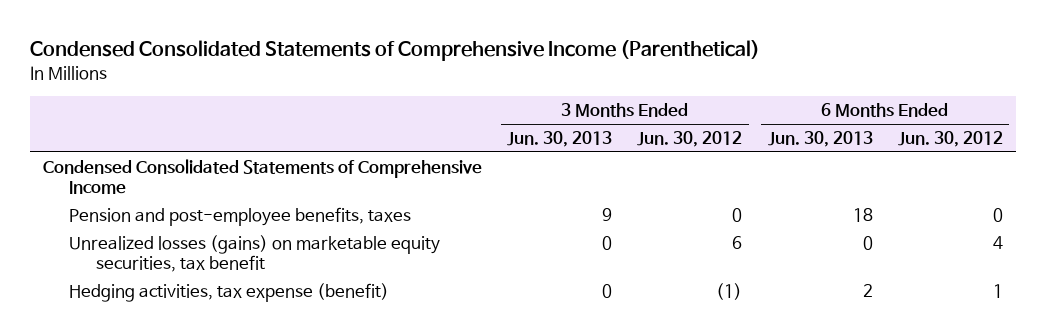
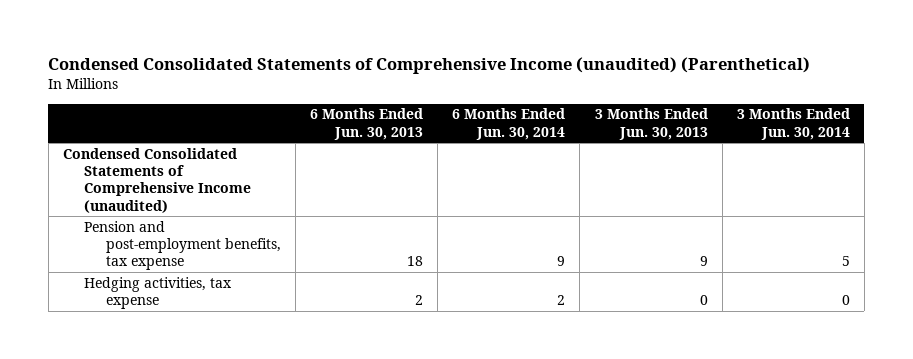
- Condensed Consolidated Statements of Comprehensive Income (Parenthetical)
+ Condensed Consolidated Statements of Comprehensive Income (unaudited) (Parenthetical)
- | 3 Months Ended Jun. 30, 2013 | 3 Months Ended Jun. 30, 2012 | 6 Months Ended Jun. 30, 2013 | 6 Months Ended Jun. 30, 2012
+ | 6 Months Ended Jun. 30, 2013 | 6 Months Ended Jun. 30, 2014 | 3 Months Ended Jun. 30, 2013 | 3 Months Ended Jun. 30, 2014
- Condensed Consolidated Statements of Comprehensive Income
- Pension and post-employee benefits, taxes | 9 | 0 | 18 | 0
- Unrealized losses (gains) on marketable equity securities, tax benefit | 0 | 6 | 0 | 4
- Hedging activities, tax expense (benefit) | 0 | (1) | 2 | 1
+ Condensed Consolidated Statements of Comprehensive Income (unaudited)
+ Pension and post-employment benefits, tax expense | 18 | 9 | 9 | 5
+ Hedging activities, tax expense | 2 | 2 | 0 | 0

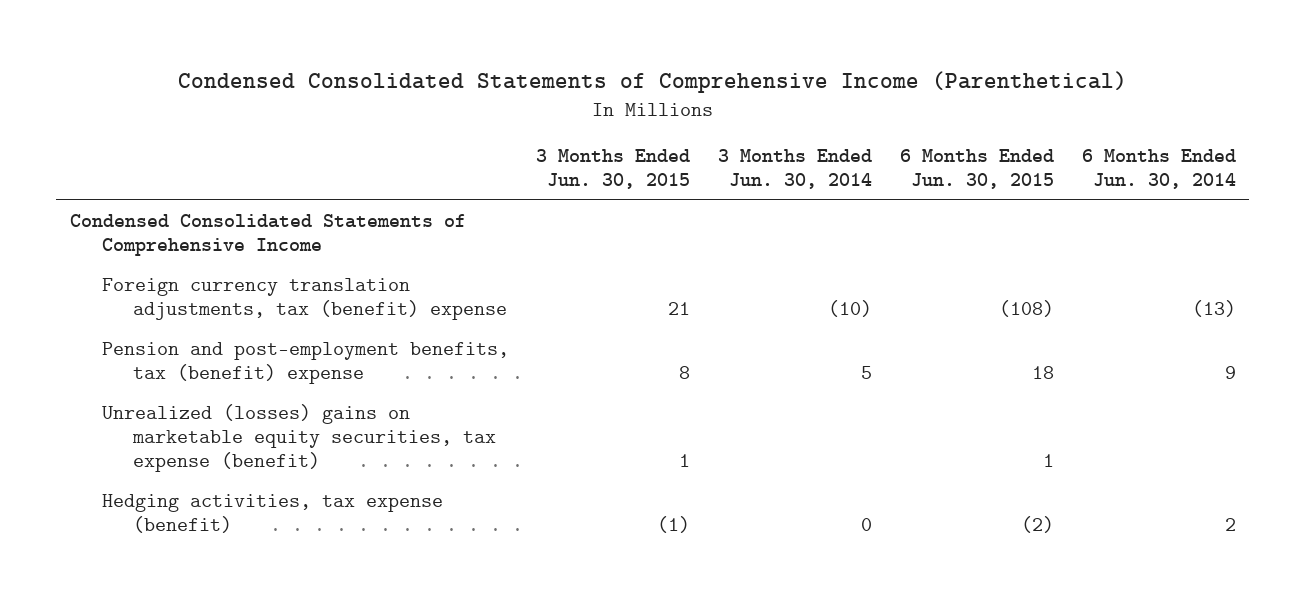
- Condensed Consolidated Statements of Comprehensive Income (unaudited) (Parenthetical)
+ Condensed Consolidated Statements of Comprehensive Income (Parenthetical)
- | 6 Months Ended Jun. 30, 2013 | 6 Months Ended Jun. 30, 2014 | 3 Months Ended Jun. 30, 2013 | 3 Months Ended Jun. 30, 2014
+ | 3 Months Ended Jun. 30, 2015 | 3 Months Ended Jun. 30, 2014 | 6 Months Ended Jun. 30, 2015 | 6 Months Ended Jun. 30, 2014
- Condensed Consolidated Statements of Comprehensive Income (unaudited)
- Pension and post-employment benefits, tax expense | 18 | 9 | 9 | 5
- Hedging activities, tax expense | 2 | 2 | 0 | 0
+ Condensed Consolidated Statements of Comprehensive Income
+ Foreign currency translation adjustments, tax (benefit) expense | 21 | (10) | (108) | (13)
+ Pension and post-employment benefits, tax (benefit) expense | 8 | 5 | 18 | 9
+ Unrealized (losses) gains on marketable equity securities, tax expense (benefit) | 1 | | 1 |
+ Hedging activities, tax expense (benefit) | (1) | 0 | (2) | 2

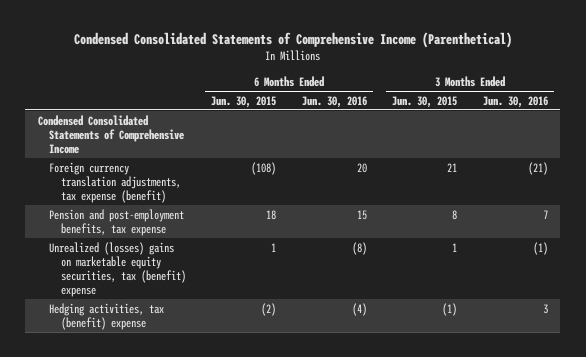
- | 3 Months Ended Jun. 30, 2015 | 3 Months Ended Jun. 30, 2014 | 6 Months Ended Jun. 30, 2015 | 6 Months Ended Jun. 30, 2014
+ | 6 Months Ended Jun. 30, 2015 | 6 Months Ended Jun. 30, 2016 | 3 Months Ended Jun. 30, 2015 | 3 Months Ended Jun. 30, 2016
- Foreign currency translation adjustments, tax (benefit) expense | 21 | (10) | (108) | (13)
- Pension and post-employment benefits, tax (benefit) expense | 8 | 5 | 18 | 9
- Unrealized (losses) gains on marketable equity securities, tax expense (benefit) | 1 | | 1 |
- Hedging activities, tax expense (benefit) | (1) | 0 | (2) | 2
+ Foreign currency translation adjustments, tax expense (benefit) | (108) | 20 | 21 | (21)
+ Pension and post-employment benefits, tax expense | 18 | 15 | 8 | 7
+ Unrealized (losses) gains on marketable equity securities, tax (benefit) expense | 1 | (8) | 1 | (1)
+ Hedging activities, tax (benefit) expense | (2) | (4) | (1) | 3

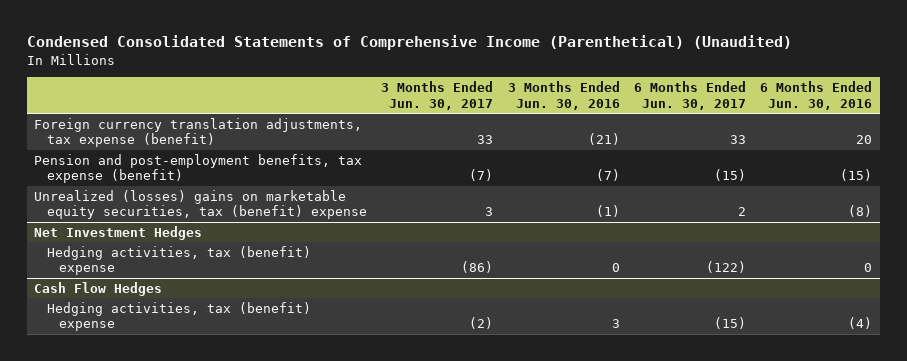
- Condensed Consolidated Statements of Comprehensive Income (Parenthetical)
+ Condensed Consolidated Statements of Comprehensive Income (Parenthetical) (Unaudited)
- | 6 Months Ended Jun. 30, 2015 | 6 Months Ended Jun. 30, 2016 | 3 Months Ended Jun. 30, 2015 | 3 Months Ended Jun. 30, 2016
+ | 3 Months Ended Jun. 30, 2017 | 3 Months Ended Jun. 30, 2016 | 6 Months Ended Jun. 30, 2017 | 6 Months Ended Jun. 30, 2016
- Condensed Consolidated Statements of Comprehensive Income
- Pension and post-employment benefits, tax expense | 18 | 15 | 8 | 7
+ Pension and post-employment benefits, tax expense (benefit) | (7) | (7) | (15) | (15)
+ Net Investment Hedges
+ Hedging activities, tax (benefit) expense | (86) | 0 | (122) | 0
+ Cash Flow Hedges

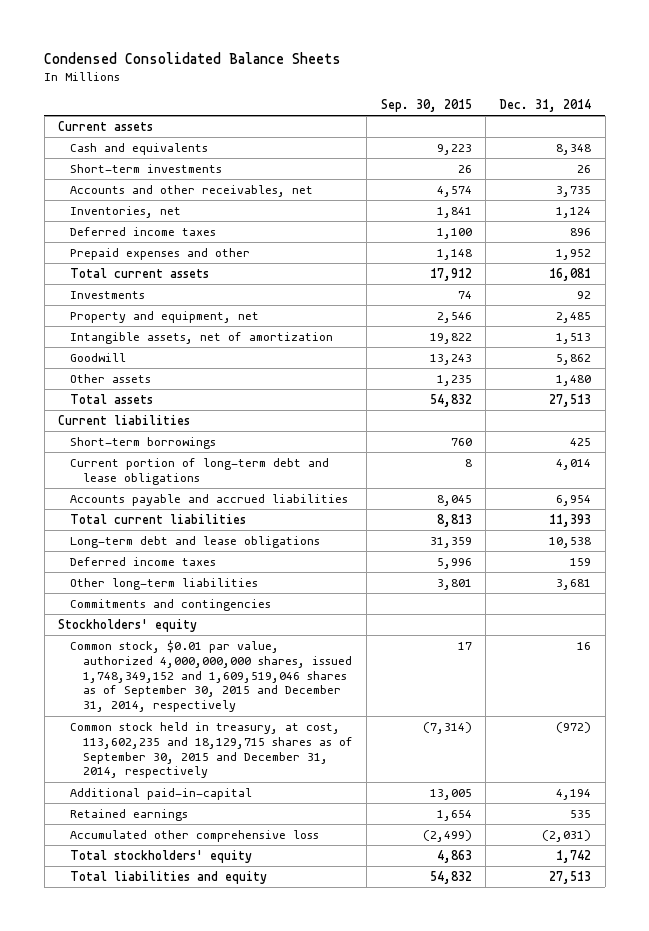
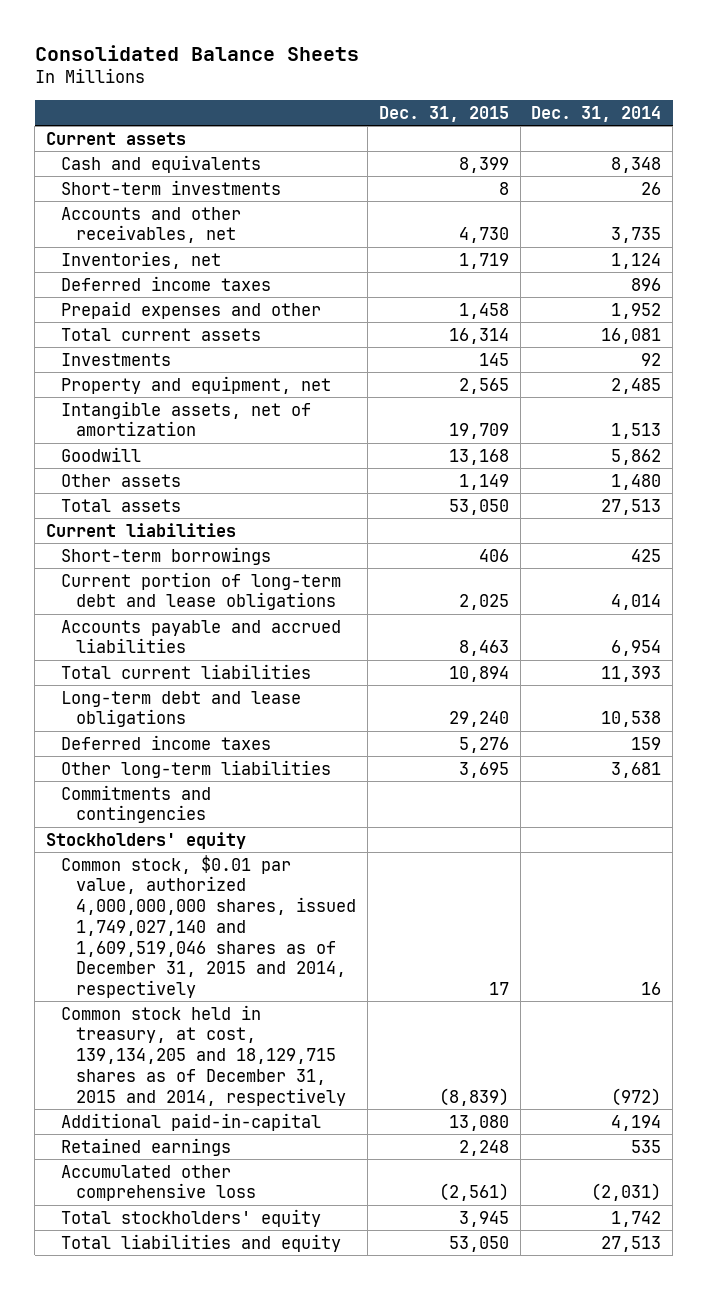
- Condensed Consolidated Balance Sheets
+ Consolidated Balance Sheets
- | Sep. 30, 2015 | Dec. 31, 2014
+ | Dec. 31, 2015 | Dec. 31, 2014
- Common stock, $0.01 par value, authorized 4,000,000,000 shares, issued 1,748,349,152 and 1,609,519,046 shares as of September 30, 2015 and December 31, 2014, respectively | 17 | 16
- Common stock held in treasury, at cost, 113,602,235 and 18,129,715 shares as of September 30, 2015 and December 31, 2014, respectively | (7,314) | (972)
+ Common stock, $0.01 par value, authorized 4,000,000,000 shares, issued 1,749,027,140 and 1,609,519,046 shares as of December 31, 2015 and 2014, respectively | 17 | 16
+ Common stock held in treasury, at cost, 139,134,205 and 18,129,715 shares as of December 31, 2015 and 2014, respectively | (8,839) | (972)

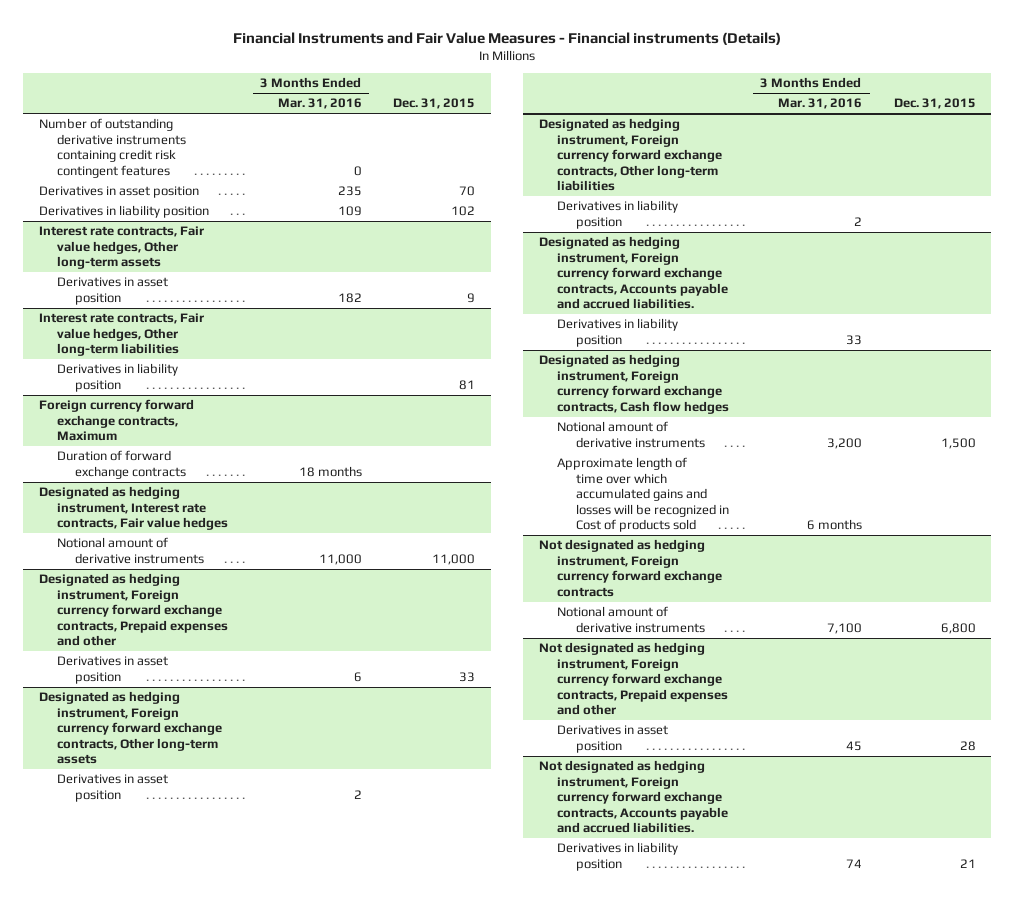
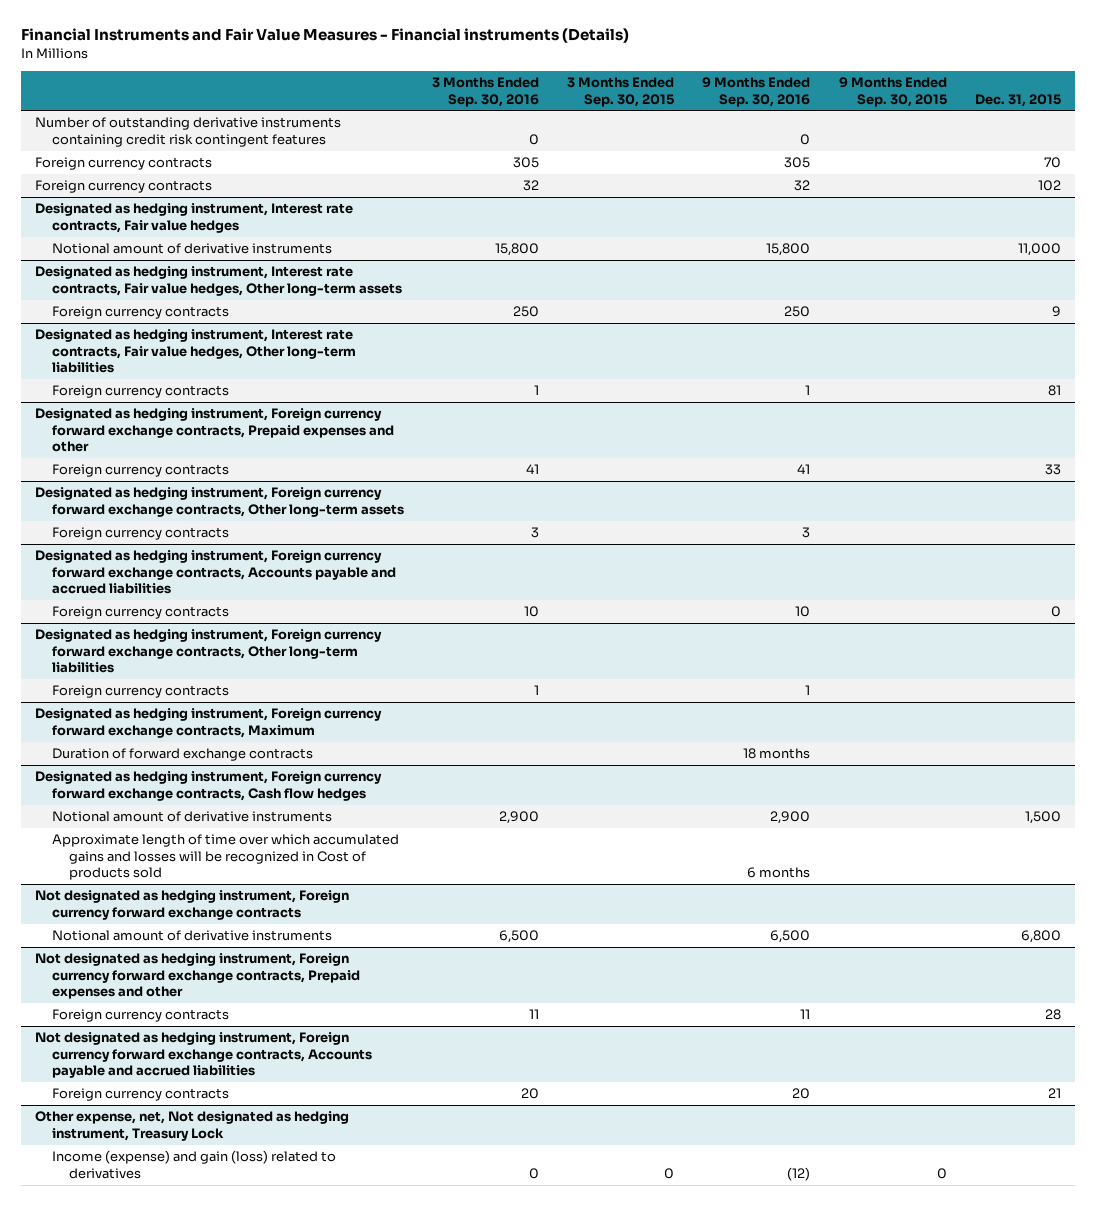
- | 3 Months Ended Mar. 31, 2016 | Dec. 31, 2015
+ | 3 Months Ended Sep. 30, 2016 | 3 Months Ended Sep. 30, 2015 | 9 Months Ended Sep. 30, 2016 | 9 Months Ended Sep. 30, 2015 | Dec. 31, 2015
- Derivatives in asset position | 235 | 70
- Derivatives in liability position | 109 | 102
- Interest rate contracts, Fair value hedges, Other long-term assets
- Derivatives in asset position | 182 | 9
- Interest rate contracts, Fair value hedges, Other long-term liabilities
- Derivatives in liability position | | 81
- Foreign currency forward exchange contracts, Maximum
- Duration of forward exchange contracts | 18 months |
+ Foreign currency contracts | 305 | | 305 | | 70
+ Foreign currency contracts | 32 | | 32 | | 102
+ Designated as hedging instrument, Interest rate contracts, Fair value hedges, Other long-term assets
+ Foreign currency contracts | 250 | | 250 | | 9
+ Designated as hedging instrument, Interest rate contracts, Fair value hedges, Other long-term liabilities
+ Foreign currency contracts | 1 | | 1 | | 81
@ Designated as hedging instrument, Foreign currency forward exchange contracts, Prepaid expenses and other
- Derivatives in asset position | 6 | 33
+ Foreign currency contracts | 41 | | 41 | | 33
@ Designated as hedging instrument, Foreign currency forward exchange contracts, Other long-term assets
- Derivatives in asset position | 2 |
+ Foreign currency contracts | 3 | | 3 | |
+ Designated as hedging instrument, Foreign currency forward exchange contracts, Accounts payable and accrued liabilities
+ Foreign currency contracts | 10 | | 10 | | 0
@ Designated as hedging instrument, Foreign currency forward exchange contracts, Other long-term liabilities
- Derivatives in liability position | 2 |
- Designated as hedging instrument, Foreign currency forward exchange contracts, Accounts payable and accrued liabilities.
- Derivatives in liability position | 33 |
@ Designated as hedging instrument, Foreign currency forward exchange contracts, Other long-term liabilities
+ Foreign currency contracts | 1 | | 1 | |
+ Designated as hedging instrument, Foreign currency forward exchange contracts, Maximum
+ Duration of forward exchange contracts | | | 18 months | |
@ Not designated as hedging instrument, Foreign currency forward exchange contracts, Prepaid expenses and other
- Derivatives in asset position | 45 | 28
- Not designated as hedging instrument, Foreign currency forward exchange contracts, Accounts payable and accrued liabilities.
- Derivatives in liability position | 74 | 21
@ Not designated as hedging instrument, Foreign currency forward exchange contracts, Prepaid expenses and other
+ Foreign currency contracts | 11 | | 11 | | 28
+ Not designated as hedging instrument, Foreign currency forward exchange contracts, Accounts payable and accrued liabilities
+ Foreign currency contracts | 20 | | 20 | | 21
+ Other expense, net, Not designated as hedging instrument, Treasury Lock
+ Income (expense) and gain (loss) related to derivatives | 0 | 0 | (12) | 0 |

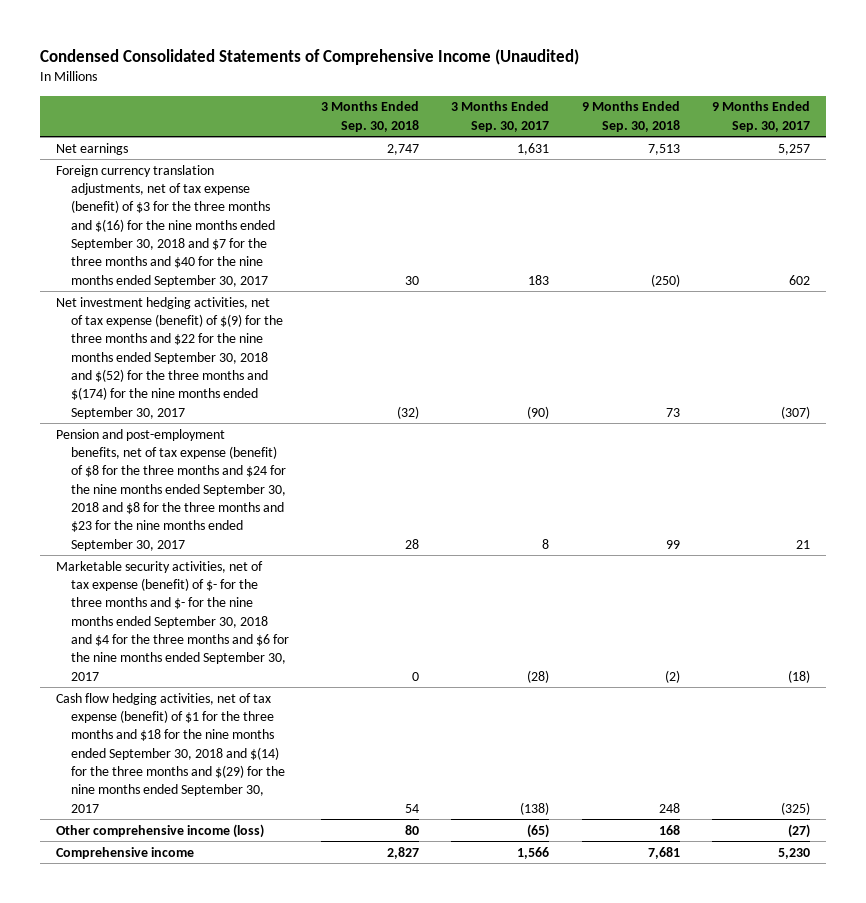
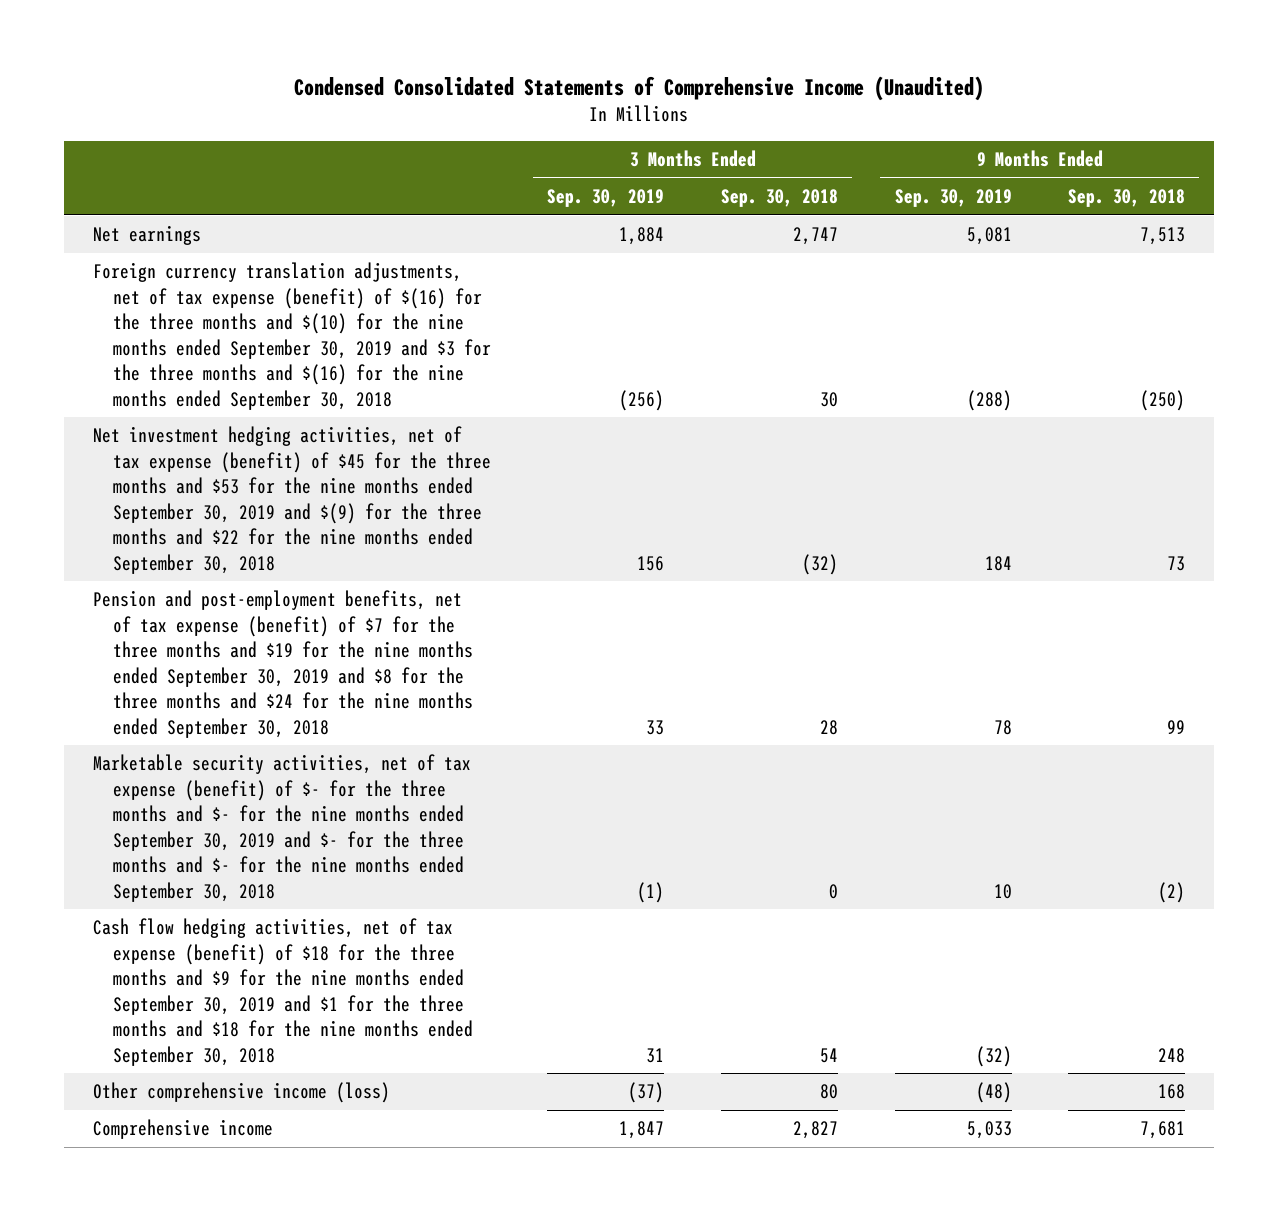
- | 3 Months Ended Sep. 30, 2018 | 3 Months Ended Sep. 30, 2017 | 9 Months Ended Sep. 30, 2018 | 9 Months Ended Sep. 30, 2017
+ | 3 Months Ended Sep. 30, 2019 | 3 Months Ended Sep. 30, 2018 | 9 Months Ended Sep. 30, 2019 | 9 Months Ended Sep. 30, 2018
- Foreign currency translation adjustments, net of tax expense (benefit) of $3 for the three months and $(16) for the nine months ended September 30, 2018 and $7 for the three months and $40 for the nine months ended September 30, 2017 | 30 | 183 | (250) | 602
- Net investment hedging activities, net of tax expense (benefit) of $(9) for the three months and $22 for the nine months ended September 30, 2018 and $(52) for the three months and $(174) for the nine months ended September 30, 2017 | (32) | (90) | 73 | (307)
- Pension and post-employment benefits, net of tax expense (benefit) of $8 for the three months and $24 for the nine months ended September 30, 2018 and $8 for the three months and $23 for the nine months ended September 30, 2017 | 28 | 8 | 99 | 21
- Marketable security activities, net of tax expense (benefit) of $- for the three months and $- for the nine months ended September 30, 2018 and $4 for the three months and $6 for the nine months ended September 30, 2017 | 0 | (28) | (2) | (18)
- Cash flow hedging activities, net of tax expense (benefit) of $1 for the three months and $18 for the nine months ended September 30, 2018 and $(14) for the three months and $(29) for the nine months ended September 30, 2017 | 54 | (138) | 248 | (325)
+ Foreign currency translation adjustments, net of tax expense (benefit) of $(16) for the three months and $(10) for the nine months ended September 30, 2019 and $3 for the three months and $(16) for the nine months ended September 30, 2018 | (256) | 30 | (288) | (250)
+ Net investment hedging activities, net of tax expense (benefit) of $45 for the three months and $53 for the nine months ended September 30, 2019 and $(9) for the three months and $22 for the nine months ended September 30, 2018 | 156 | (32) | 184 | 73
+ Pension and post-employment benefits, net of tax expense (benefit) of $7 for the three months and $19 for the nine months ended September 30, 2019 and $8 for the three months and $24 for the nine months ended September 30, 2018 | 33 | 28 | 78 | 99
+ Marketable security activities, net of tax expense (benefit) of $- for the three months and $- for the nine months ended September 30, 2019 and $- for the three months and $- for the nine months ended September 30, 2018 | (1) | 0 | 10 | (2)
+ Cash flow hedging activities, net of tax expense (benefit) of $18 for the three months and $9 for the nine months ended September 30, 2019 and $1 for the three months and $18 for the nine months ended September 30, 2018 | 31 | 54 | (32) | 248

